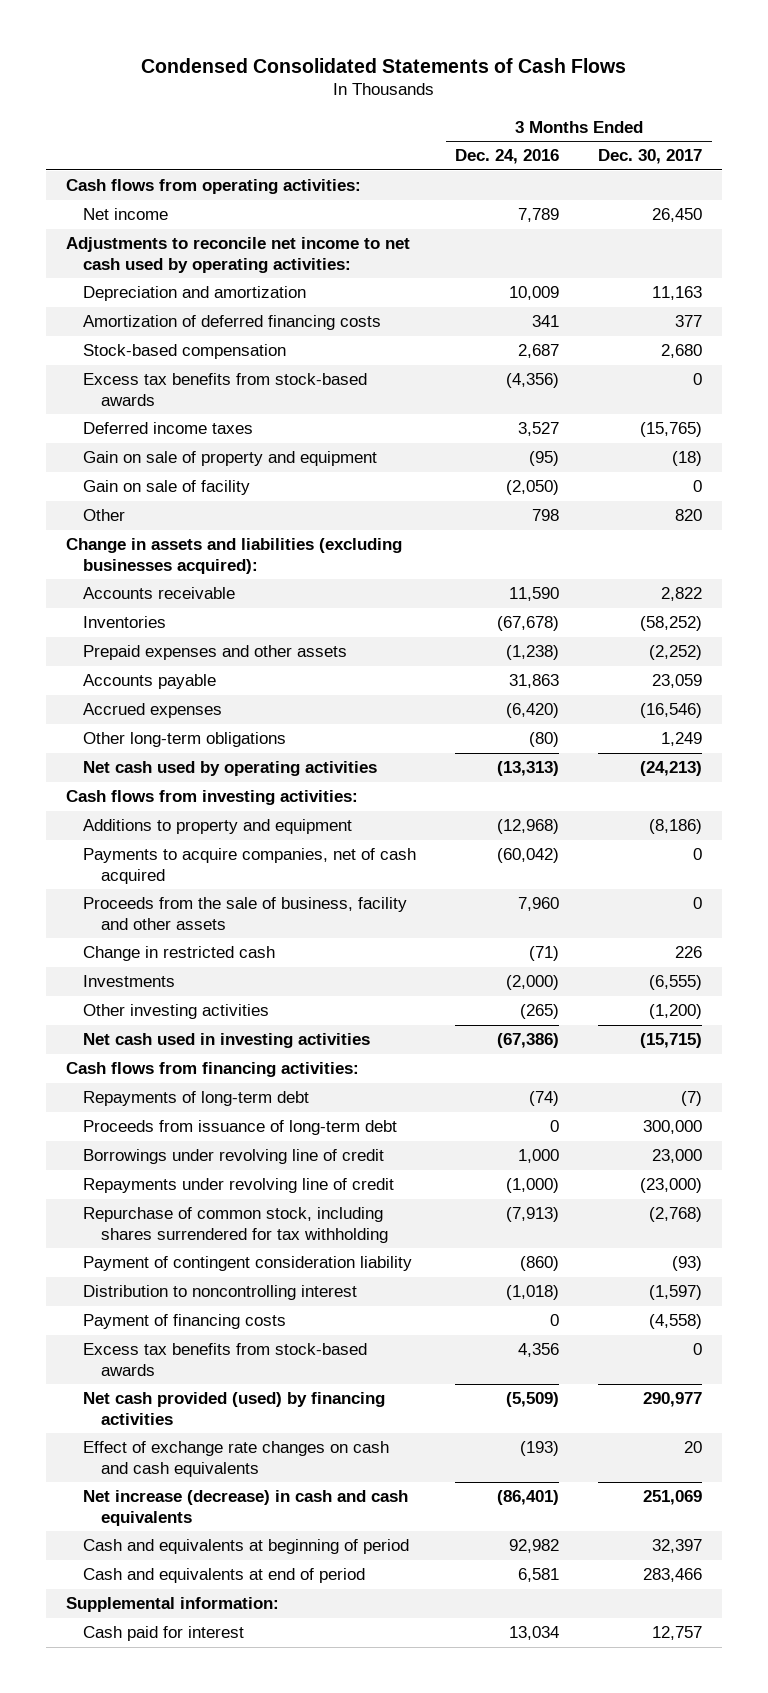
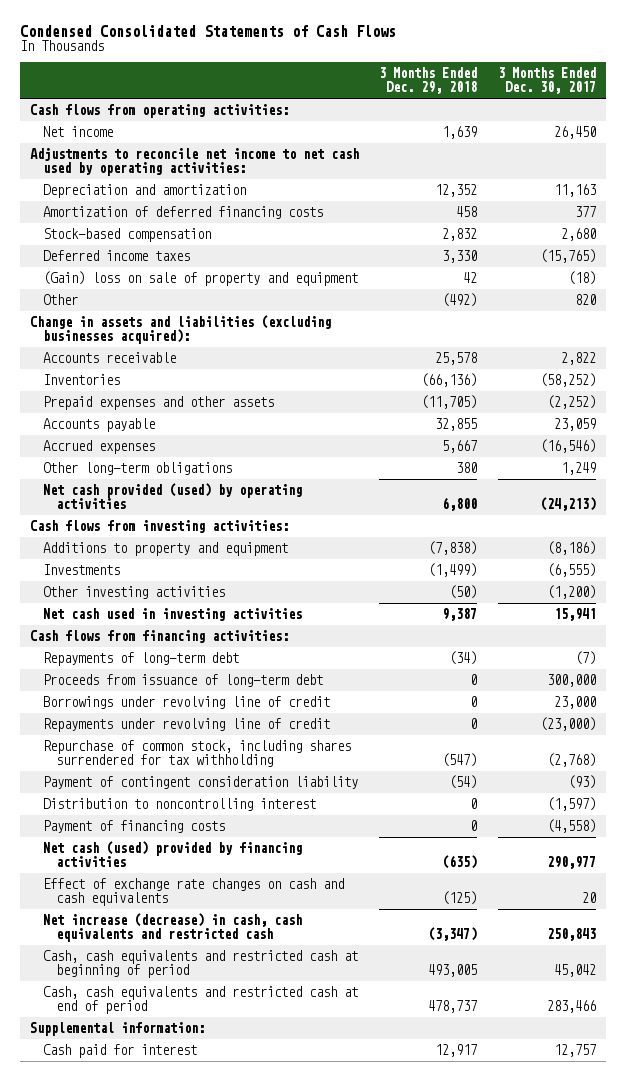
- | 3 Months Ended Dec. 24, 2016 | 3 Months Ended Dec. 30, 2017
+ | 3 Months Ended Dec. 29, 2018 | 3 Months Ended Dec. 30, 2017
- Excess tax benefits from stock-based awards | (4,356) | 0
- Gain on sale of property and equipment | (95) | (18)
- Gain on sale of facility | (2,050) | 0
+ (Gain) loss on sale of property and equipment | 42 | (18)
- Net cash used by operating activities | (13,313) | (24,213)
+ Net cash provided (used) by operating activities | 6,800 | (24,213)
- Payments to acquire companies, net of cash acquired | (60,042) | 0
- Proceeds from the sale of business, facility and other assets | 7,960 | 0
- Change in restricted cash | (71) | 226
- Net cash used in investing activities | (67,386) | (15,715)
+ Net cash used in investing activities | 9,387 | 15,941
- Excess tax benefits from stock-based awards | 4,356 | 0
- Net cash provided (used) by financing activities | (5,509) | 290,977
+ Net cash (used) provided by financing activities | (635) | 290,977
- Net increase (decrease) in cash and cash equivalents | (86,401) | 251,069
- Cash and equivalents at beginning of period | 92,982 | 32,397
- Cash and equivalents at end of period | 6,581 | 283,466
+ Net increase (decrease) in cash, cash equivalents and restricted cash | (3,347) | 250,843
+ Cash, cash equivalents and restricted cash at beginning of period | 493,005 | 45,042
+ Cash, cash equivalents and restricted cash at end of period | 478,737 | 283,466

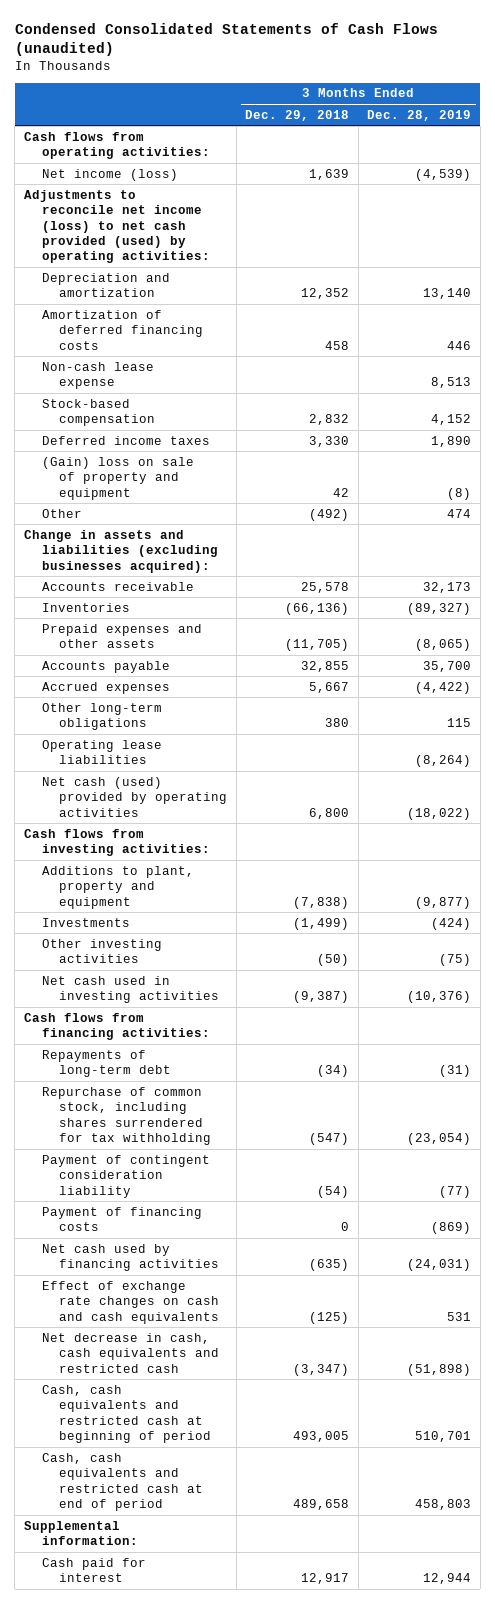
- Condensed Consolidated Statements of Cash Flows
+ Condensed Consolidated Statements of Cash Flows (unaudited)
- | 3 Months Ended Dec. 29, 2018 | 3 Months Ended Dec. 30, 2017
+ | 3 Months Ended Dec. 29, 2018 | 3 Months Ended Dec. 28, 2019
- Net income | 1,639 | 26,450
- Adjustments to reconcile net income to net cash used by operating activities:
+ Net income (loss) | 1,639 | (4,539)
+ Adjustments to reconcile net income (loss) to net cash provided (used) by operating activities:
+ Non-cash lease expense | | 8,513
- Net cash provided (used) by operating activities | 6,800 | (24,213)
+ Operating lease liabilities | | (8,264)
+ Net cash (used) provided by operating activities | 6,800 | (18,022)
- Additions to property and equipment | (7,838) | (8,186)
+ Additions to plant, property and equipment | (7,838) | (9,877)
- Net cash used in investing activities | 9,387 | 15,941
+ Net cash used in investing activities | (9,387) | (10,376)
- Proceeds from issuance of long-term debt | 0 | 300,000
- Borrowings under revolving line of credit | 0 | 23,000
- Repayments under revolving line of credit | 0 | (23,000)
- Distribution to noncontrolling interest | 0 | (1,597)
- Net cash (used) provided by financing activities | (635) | 290,977
+ Net cash used by financing activities | (635) | (24,031)
- Net increase (decrease) in cash, cash equivalents and restricted cash | (3,347) | 250,843
+ Net decrease in cash, cash equivalents and restricted cash | (3,347) | (51,898)
- Cash, cash equivalents and restricted cash at end of period | 478,737 | 283,466
+ Cash, cash equivalents and restricted cash at end of period | 489,658 | 458,803

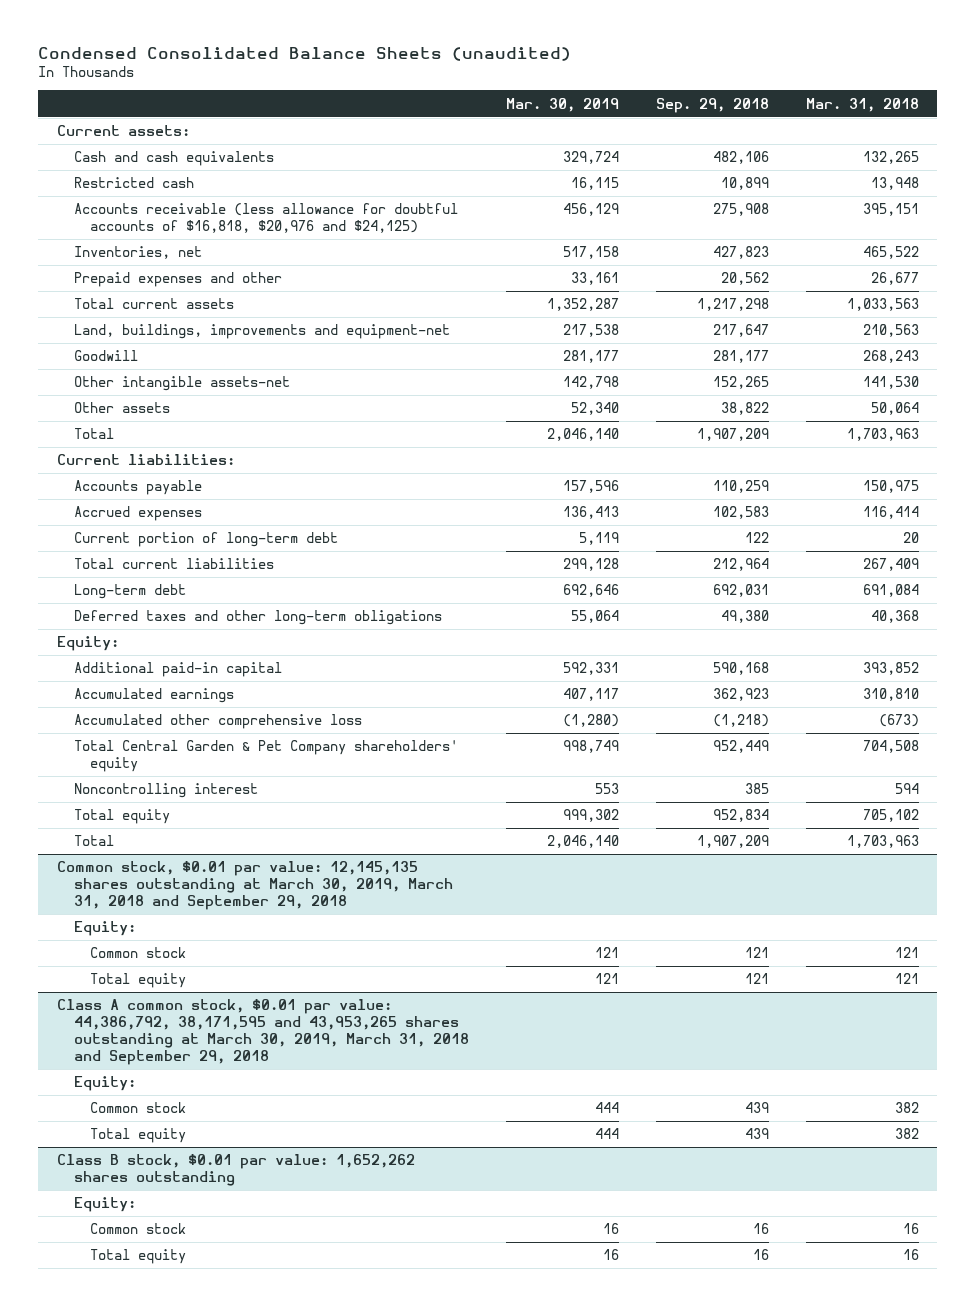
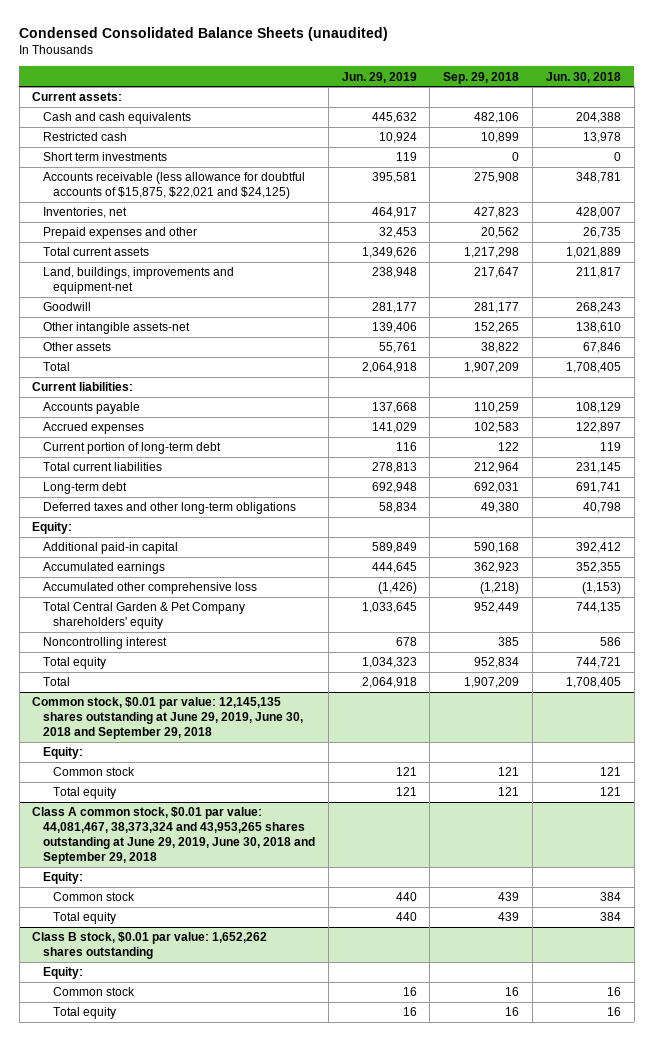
- | Mar. 30, 2019 | Sep. 29, 2018 | Mar. 31, 2018
+ | Jun. 29, 2019 | Sep. 29, 2018 | Jun. 30, 2018
- Accounts receivable (less allowance for doubtful accounts of $16,818, $20,976 and $24,125) | 456,129 | 275,908 | 395,151
+ Short term investments | 119 | 0 | 0
+ Accounts receivable (less allowance for doubtful accounts of $15,875, $22,021 and $24,125) | 395,581 | 275,908 | 348,781
- Common stock, $0.01 par value: 12,145,135 shares outstanding at March 30, 2019, March 31, 2018 and September 29, 2018
+ Common stock, $0.01 par value: 12,145,135 shares outstanding at June 29, 2019, June 30, 2018 and September 29, 2018
- Class A common stock, $0.01 par value: 44,386,792, 38,171,595 and 43,953,265 shares outstanding at March 30, 2019, March 31, 2018 and September 29, 2018
+ Class A common stock, $0.01 par value: 44,081,467, 38,373,324 and 43,953,265 shares outstanding at June 29, 2019, June 30, 2018 and September 29, 2018

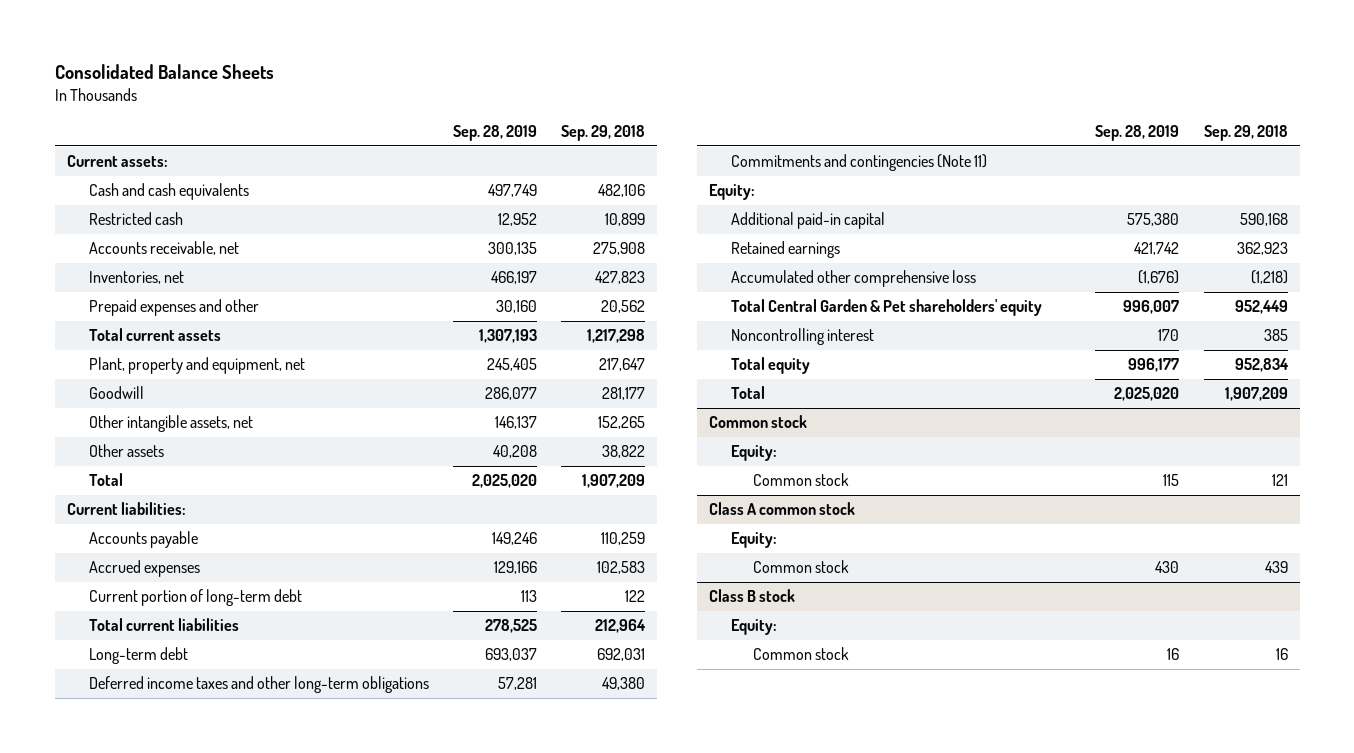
- Condensed Consolidated Balance Sheets (unaudited)
+ Consolidated Balance Sheets
- | Jun. 29, 2019 | Sep. 29, 2018 | Jun. 30, 2018
+ | Sep. 28, 2019 | Sep. 29, 2018
- Short term investments | 119 | 0 | 0
- Accounts receivable (less allowance for doubtful accounts of $15,875, $22,021 and $24,125) | 395,581 | 275,908 | 348,781
+ Accounts receivable, net | 300,135 | 275,908
- Land, buildings, improvements and equipment-net | 238,948 | 217,647 | 211,817
+ Plant, property and equipment, net | 245,405 | 217,647
- Other intangible assets-net | 139,406 | 152,265 | 138,610
+ Other intangible assets, net | 146,137 | 152,265
- Deferred taxes and other long-term obligations | 58,834 | 49,380 | 40,798
+ Deferred income taxes and other long-term obligations | 57,281 | 49,380
+ Commitments and contingencies (Note 11)
- Accumulated earnings | 444,645 | 362,923 | 352,355
+ Retained earnings | 421,742 | 362,923
- Total Central Garden & Pet Company shareholders' equity | 1,033,645 | 952,449 | 744,135
+ Total Central Garden & Pet shareholders' equity | 996,007 | 952,449
- Common stock, $0.01 par value: 12,145,135 shares outstanding at June 29, 2019, June 30, 2018 and September 29, 2018
+ Common stock
- Total equity | 121 | 121 | 121
- Class A common stock, $0.01 par value: 44,081,467, 38,373,324 and 43,953,265 shares outstanding at June 29, 2019, June 30, 2018 and September 29, 2018
+ Class A common stock
- Total equity | 440 | 439 | 384
- Class B stock, $0.01 par value: 1,652,262 shares outstanding
+ Class B stock
- Total equity | 16 | 16 | 16

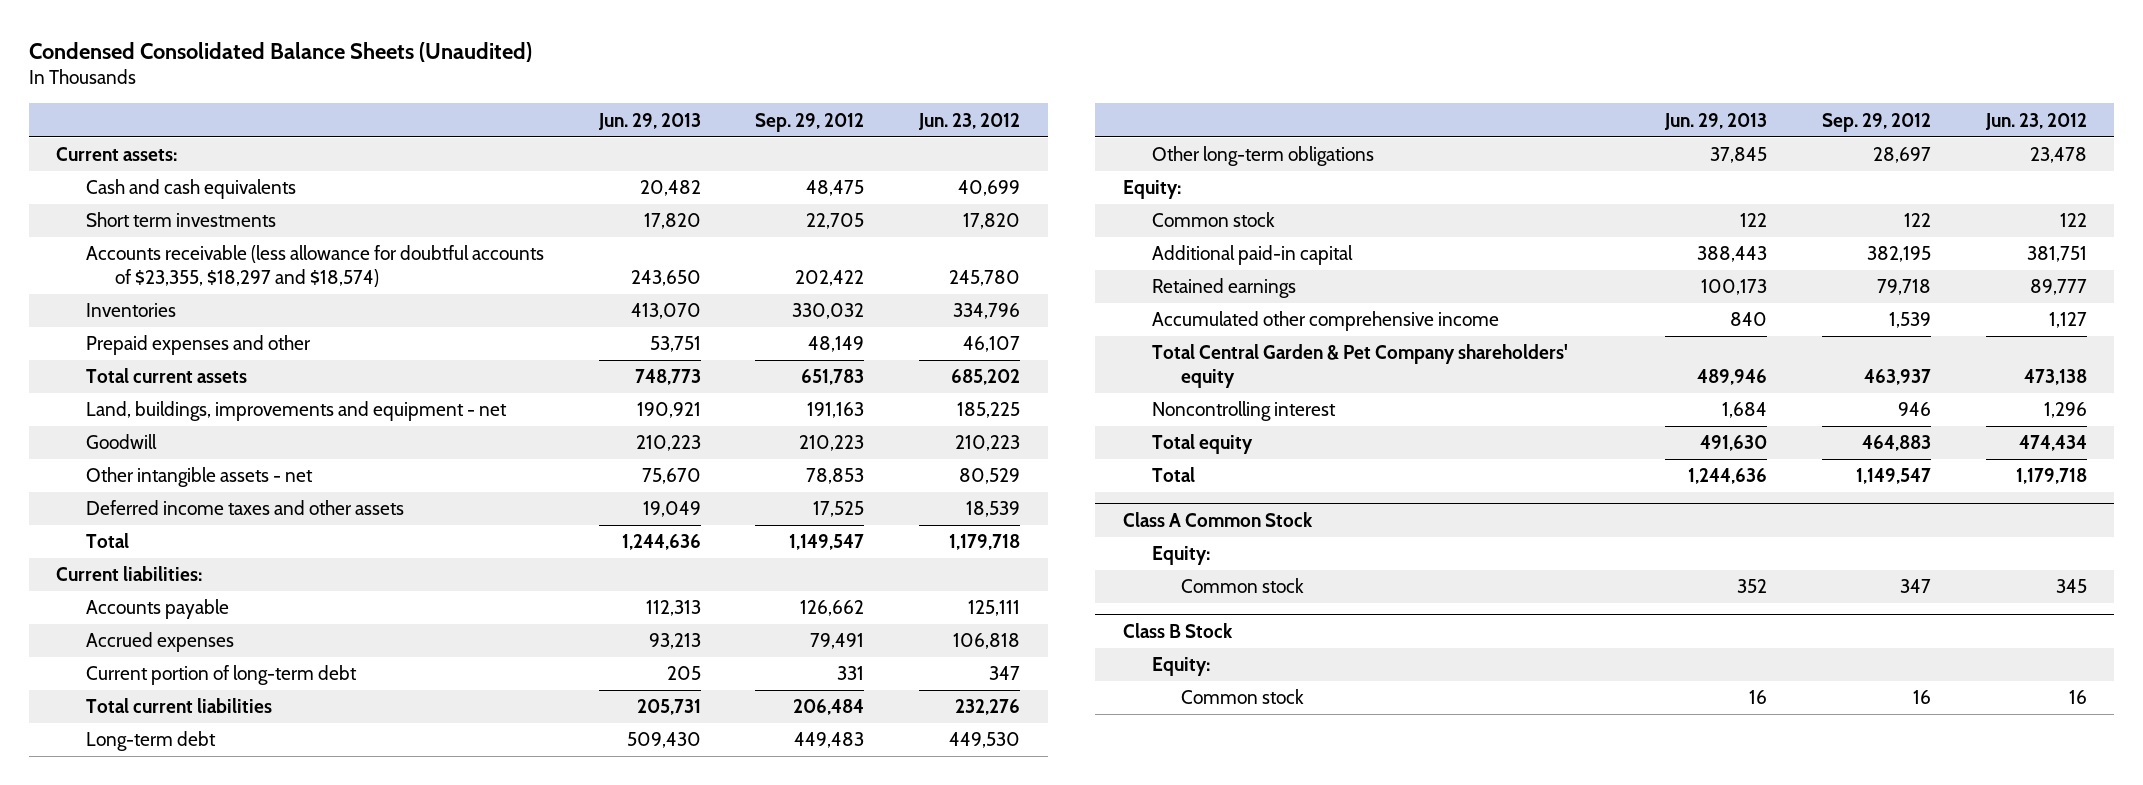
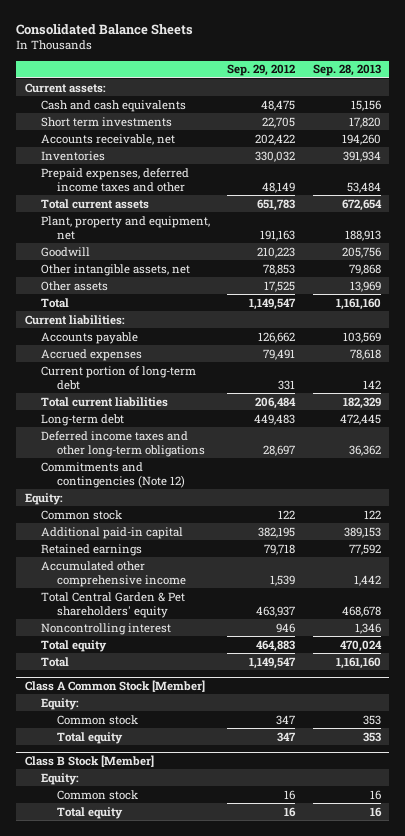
- Condensed Consolidated Balance Sheets (Unaudited)
+ Consolidated Balance Sheets
- | Jun. 29, 2013 | Sep. 29, 2012 | Jun. 23, 2012
+ | Sep. 29, 2012 | Sep. 28, 2013
- Accounts receivable (less allowance for doubtful accounts of $23,355, $18,297 and $18,574) | 243,650 | 202,422 | 245,780
+ Accounts receivable, net | 202,422 | 194,260
- Prepaid expenses and other | 53,751 | 48,149 | 46,107
+ Prepaid expenses, deferred income taxes and other | 48,149 | 53,484
- Land, buildings, improvements and equipment - net | 190,921 | 191,163 | 185,225
+ Plant, property and equipment, net | 191,163 | 188,913
- Other intangible assets - net | 75,670 | 78,853 | 80,529
- Deferred income taxes and other assets | 19,049 | 17,525 | 18,539
+ Other intangible assets, net | 78,853 | 79,868
+ Other assets | 17,525 | 13,969
- Other long-term obligations | 37,845 | 28,697 | 23,478
+ Deferred income taxes and other long-term obligations | 28,697 | 36,362
+ Commitments and contingencies (Note 12)
- Total Central Garden & Pet Company shareholders' equity | 489,946 | 463,937 | 473,138
+ Total Central Garden & Pet shareholders' equity | 463,937 | 468,678
- Class A Common Stock
+ Class A Common Stock [Member]
- Class B Stock
+ Total equity | 347 | 353
+ Class B Stock [Member]
+ Total equity | 16 | 16

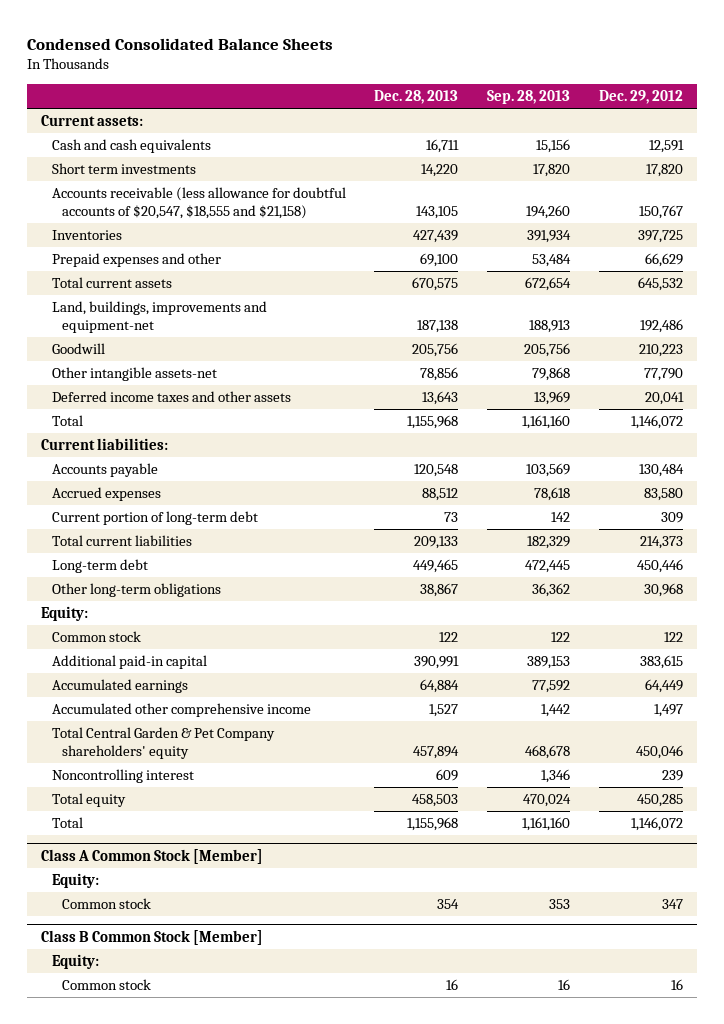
- Consolidated Balance Sheets
+ Condensed Consolidated Balance Sheets
- | Sep. 29, 2012 | Sep. 28, 2013
+ | Dec. 28, 2013 | Sep. 28, 2013 | Dec. 29, 2012
- Accounts receivable, net | 202,422 | 194,260
+ Accounts receivable (less allowance for doubtful accounts of $20,547, $18,555 and $21,158) | 143,105 | 194,260 | 150,767
- Prepaid expenses, deferred income taxes and other | 48,149 | 53,484
+ Prepaid expenses and other | 69,100 | 53,484 | 66,629
- Plant, property and equipment, net | 191,163 | 188,913
+ Land, buildings, improvements and equipment-net | 187,138 | 188,913 | 192,486
- Other intangible assets, net | 78,853 | 79,868
- Other assets | 17,525 | 13,969
+ Other intangible assets-net | 78,856 | 79,868 | 77,790
+ Deferred income taxes and other assets | 13,643 | 13,969 | 20,041
- Deferred income taxes and other long-term obligations | 28,697 | 36,362
- Commitments and contingencies (Note 12)
+ Other long-term obligations | 38,867 | 36,362 | 30,968
- Retained earnings | 79,718 | 77,592
+ Accumulated earnings | 64,884 | 77,592 | 64,449
- Total Central Garden & Pet shareholders' equity | 463,937 | 468,678
+ Total Central Garden & Pet Company shareholders' equity | 457,894 | 468,678 | 450,046
@ Class A Common Stock [Member]
- Total equity | 347 | 353
- Class B Stock [Member]
+ Class B Common Stock [Member]
- Total equity | 16 | 16

